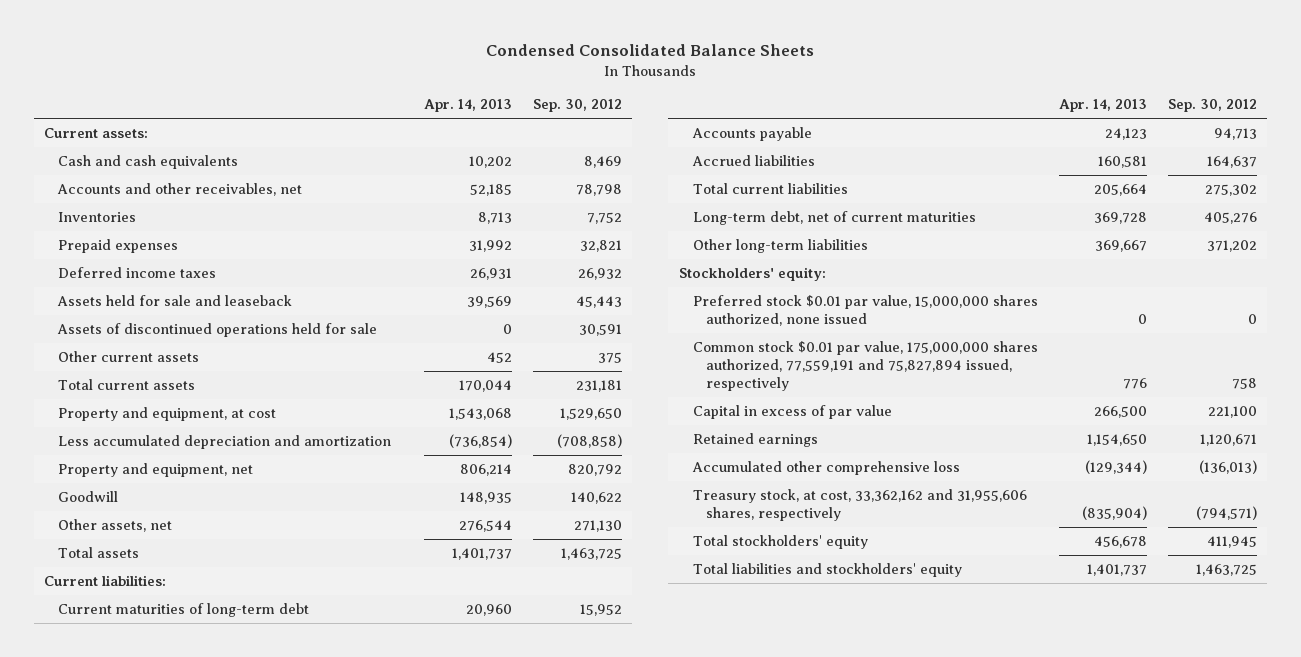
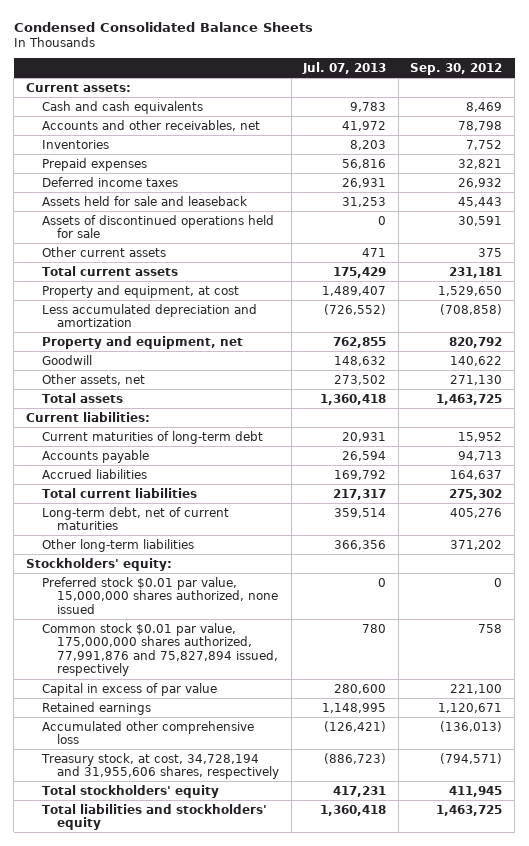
- | Apr. 14, 2013 | Sep. 30, 2012
+ | Jul. 07, 2013 | Sep. 30, 2012
- Common stock $0.01 par value, 175,000,000 shares authorized, 77,559,191 and 75,827,894 issued, respectively | 776 | 758
+ Common stock $0.01 par value, 175,000,000 shares authorized, 77,991,876 and 75,827,894 issued, respectively | 780 | 758
- Treasury stock, at cost, 33,362,162 and 31,955,606 shares, respectively | (835,904) | (794,571)
+ Treasury stock, at cost, 34,728,194 and 31,955,606 shares, respectively | (886,723) | (794,571)

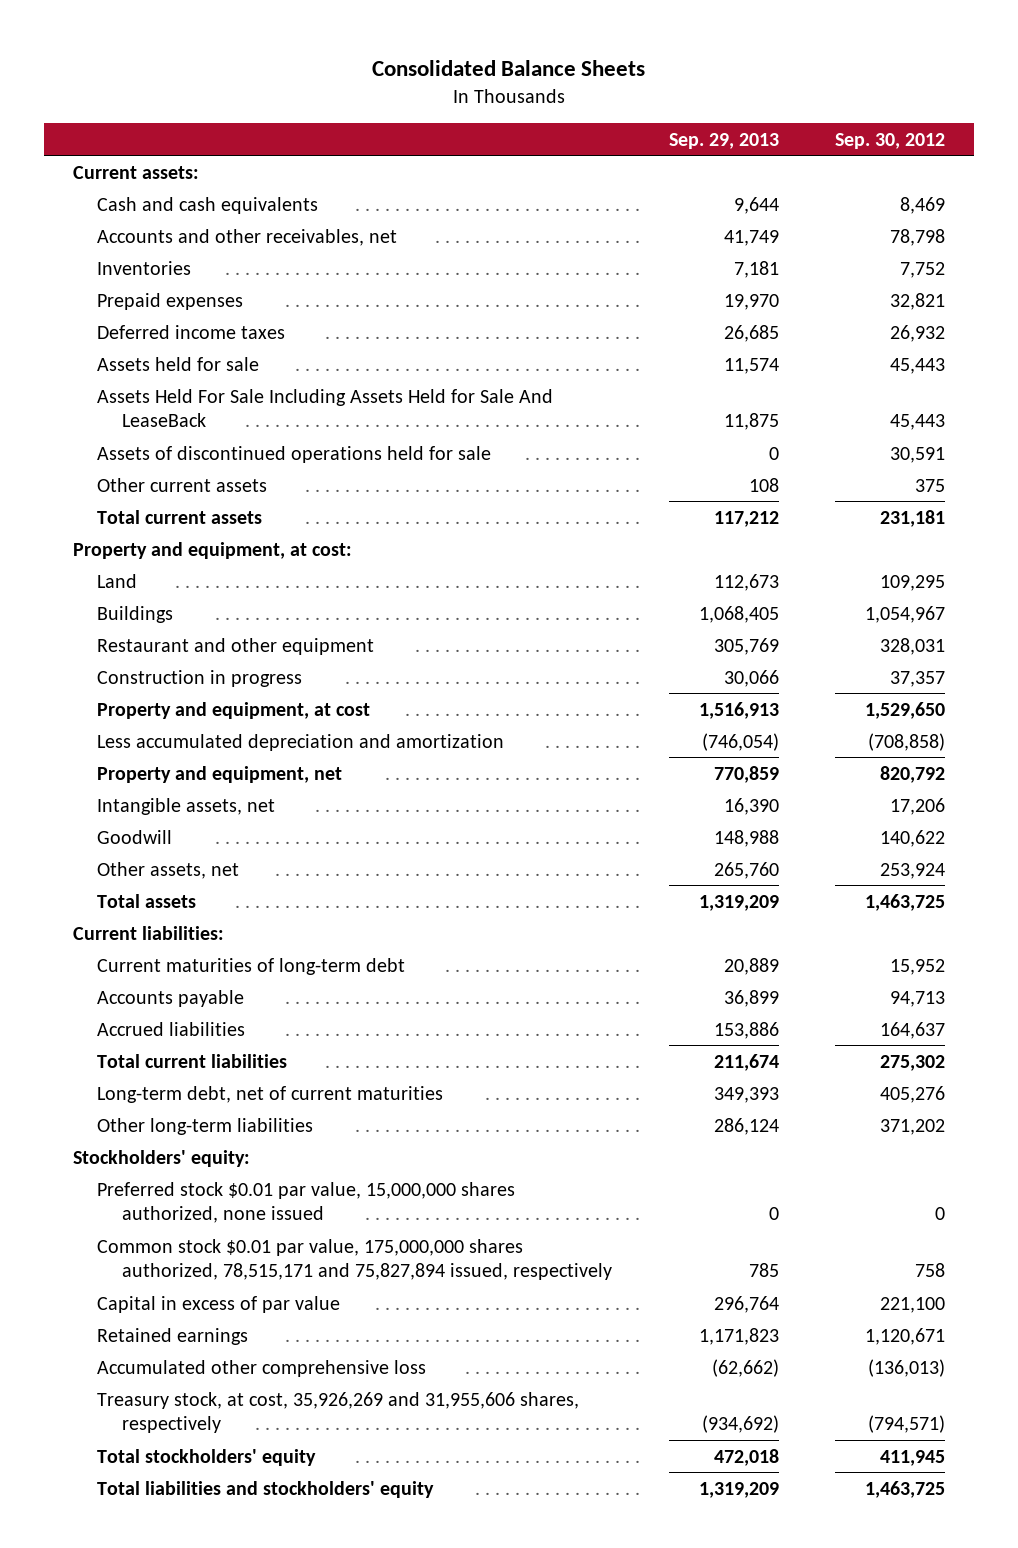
- Condensed Consolidated Balance Sheets
+ Consolidated Balance Sheets
- | Jul. 07, 2013 | Sep. 30, 2012
+ | Sep. 29, 2013 | Sep. 30, 2012
- Assets held for sale and leaseback | 31,253 | 45,443
+ Assets held for sale | 11,574 | 45,443
+ Assets Held For Sale Including Assets Held for Sale And LeaseBack | 11,875 | 45,443
+ Property and equipment, at cost:
+ Land | 112,673 | 109,295
+ Buildings | 1,068,405 | 1,054,967
+ Restaurant and other equipment | 305,769 | 328,031
+ Construction in progress | 30,066 | 37,357
+ Intangible assets, net | 16,390 | 17,206
- Other assets, net | 273,502 | 271,130
+ Other assets, net | 265,760 | 253,924
- Common stock $0.01 par value, 175,000,000 shares authorized, 77,991,876 and 75,827,894 issued, respectively | 780 | 758
+ Common stock $0.01 par value, 175,000,000 shares authorized, 78,515,171 and 75,827,894 issued, respectively | 785 | 758
- Treasury stock, at cost, 34,728,194 and 31,955,606 shares, respectively | (886,723) | (794,571)
+ Treasury stock, at cost, 35,926,269 and 31,955,606 shares, respectively | (934,692) | (794,571)

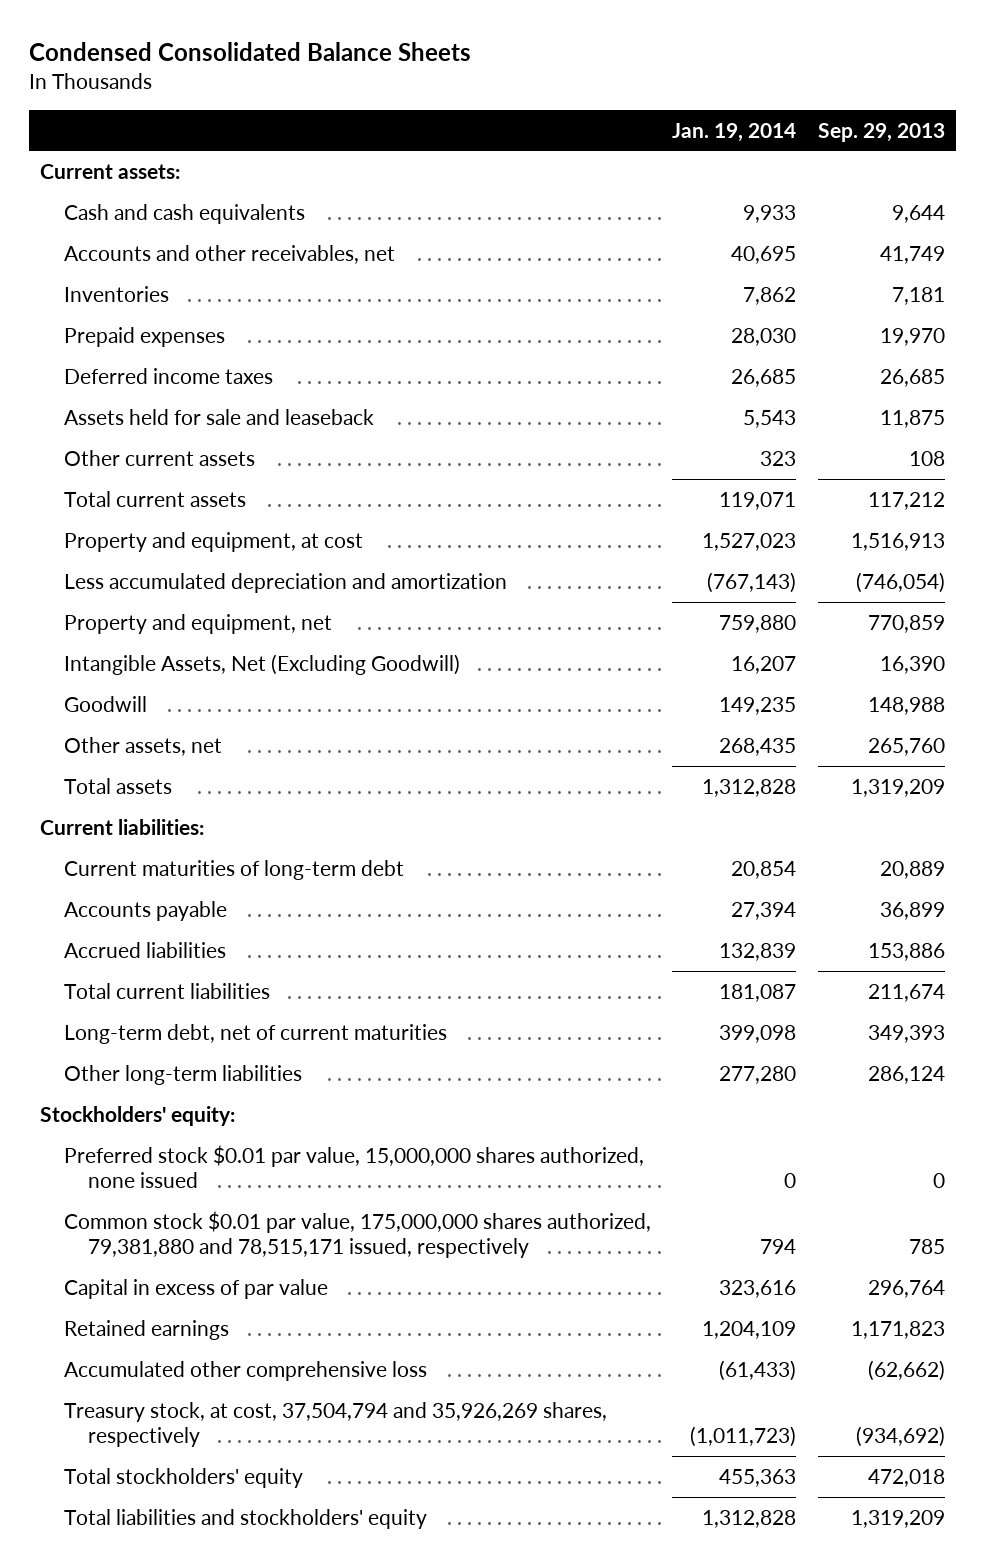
- Consolidated Balance Sheets
+ Condensed Consolidated Balance Sheets
- | Sep. 29, 2013 | Sep. 30, 2012
+ | Jan. 19, 2014 | Sep. 29, 2013
- Assets held for sale | 11,574 | 45,443
- Assets Held For Sale Including Assets Held for Sale And LeaseBack | 11,875 | 45,443
- Assets of discontinued operations held for sale | 0 | 30,591
+ Assets held for sale and leaseback | 5,543 | 11,875
- Property and equipment, at cost:
- Land | 112,673 | 109,295
- Buildings | 1,068,405 | 1,054,967
- Restaurant and other equipment | 305,769 | 328,031
- Construction in progress | 30,066 | 37,357
- Intangible assets, net | 16,390 | 17,206
+ Intangible Assets, Net (Excluding Goodwill) | 16,207 | 16,390
- Common stock $0.01 par value, 175,000,000 shares authorized, 78,515,171 and 75,827,894 issued, respectively | 785 | 758
+ Common stock $0.01 par value, 175,000,000 shares authorized, 79,381,880 and 78,515,171 issued, respectively | 794 | 785
- Treasury stock, at cost, 35,926,269 and 31,955,606 shares, respectively | (934,692) | (794,571)
+ Treasury stock, at cost, 37,504,794 and 35,926,269 shares, respectively | (1,011,723) | (934,692)

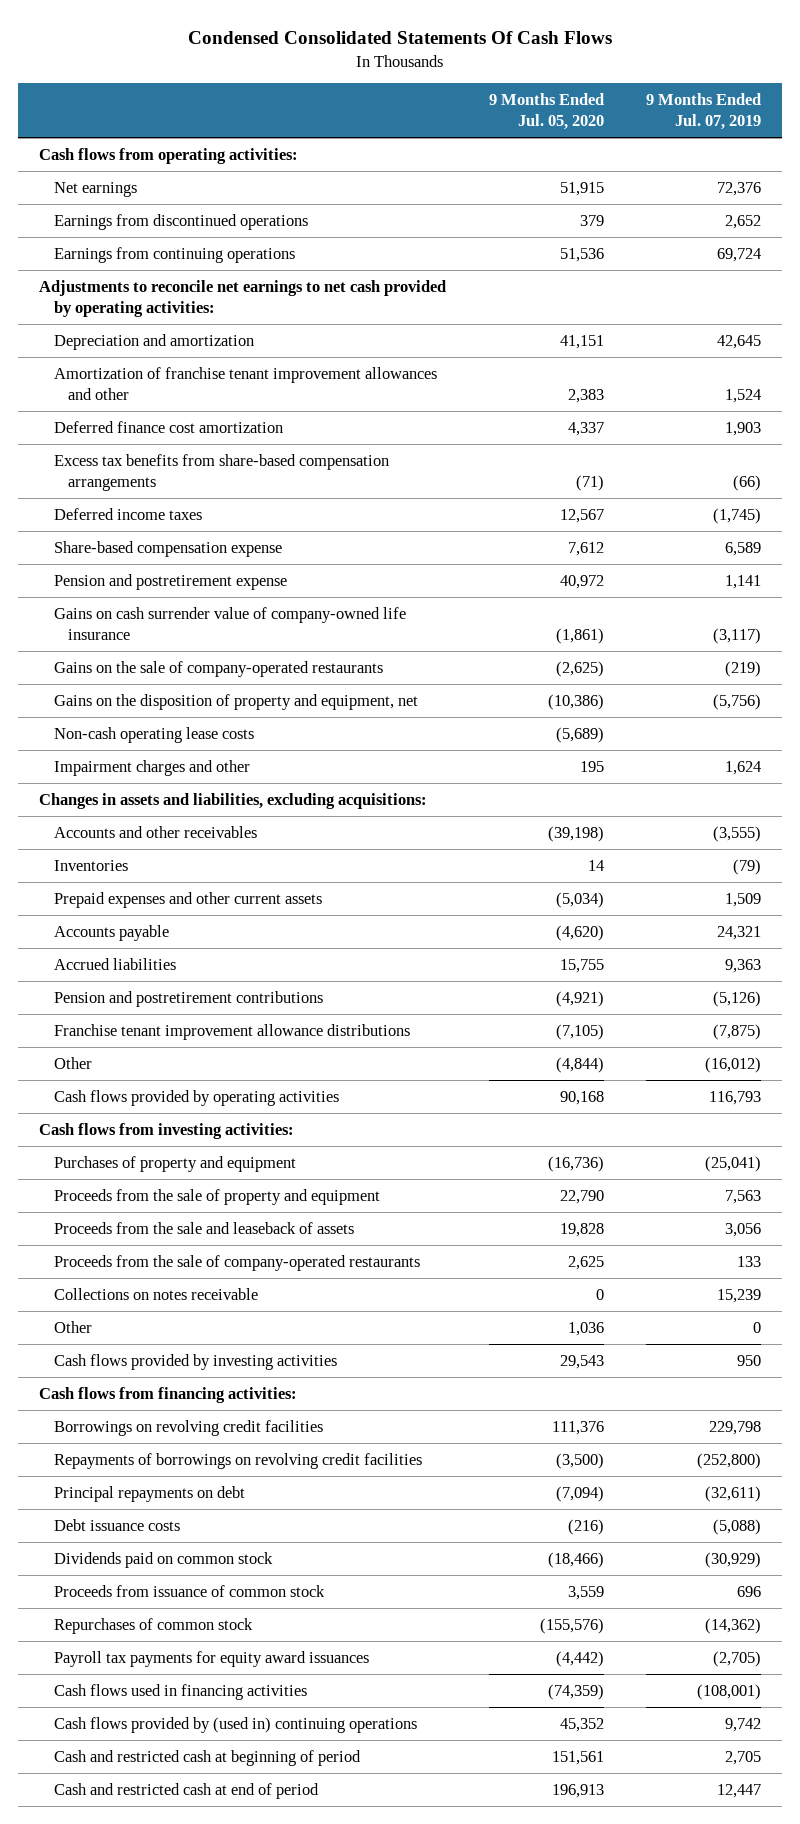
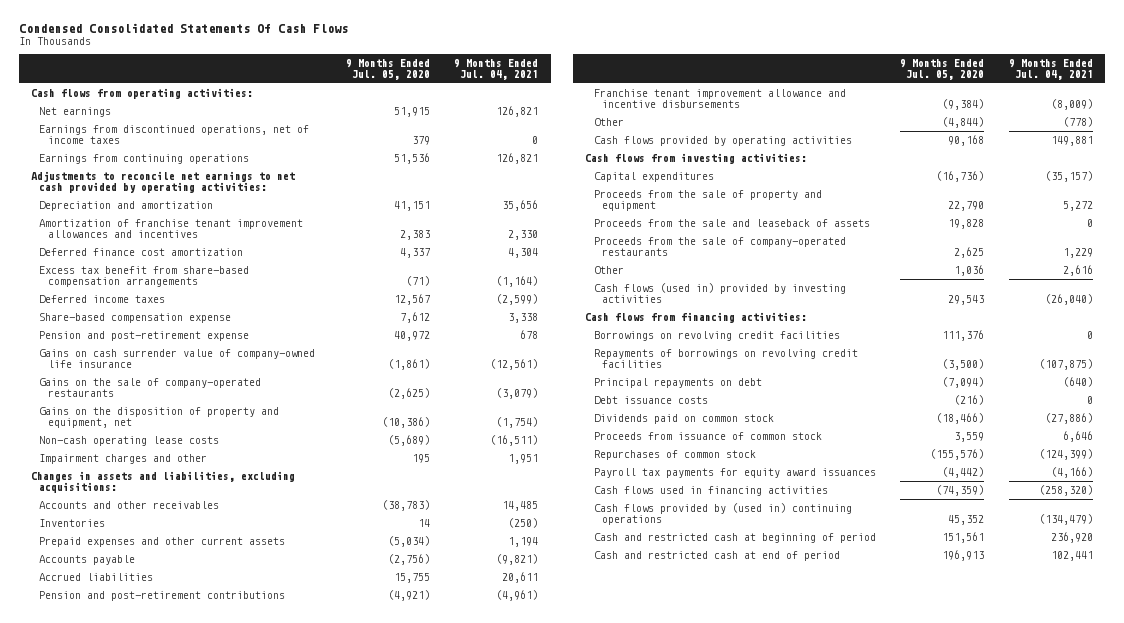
- | 9 Months Ended Jul. 05, 2020 | 9 Months Ended Jul. 07, 2019
+ | 9 Months Ended Jul. 05, 2020 | 9 Months Ended Jul. 04, 2021
- Earnings from discontinued operations | 379 | 2,652
+ Earnings from discontinued operations, net of income taxes | 379 | 0
- Amortization of franchise tenant improvement allowances and other | 2,383 | 1,524
+ Amortization of franchise tenant improvement allowances and incentives | 2,383 | 2,330
- Excess tax benefits from share-based compensation arrangements | (71) | (66)
+ Excess tax benefit from share-based compensation arrangements | (71) | (1,164)
- Pension and postretirement expense | 40,972 | 1,141
+ Pension and post-retirement expense | 40,972 | 678
- Accounts and other receivables | (39,198) | (3,555)
+ Accounts and other receivables | (38,783) | 14,485
- Accounts payable | (4,620) | 24,321
+ Accounts payable | (2,756) | (9,821)
- Pension and postretirement contributions | (4,921) | (5,126)
- Franchise tenant improvement allowance distributions | (7,105) | (7,875)
+ Pension and post-retirement contributions | (4,921) | (4,961)
+ Franchise tenant improvement allowance and incentive disbursements | (9,384) | (8,009)
- Purchases of property and equipment | (16,736) | (25,041)
+ Capital expenditures | (16,736) | (35,157)
- Collections on notes receivable | 0 | 15,239
- Cash flows provided by investing activities | 29,543 | 950
+ Cash flows (used in) provided by investing activities | 29,543 | (26,040)

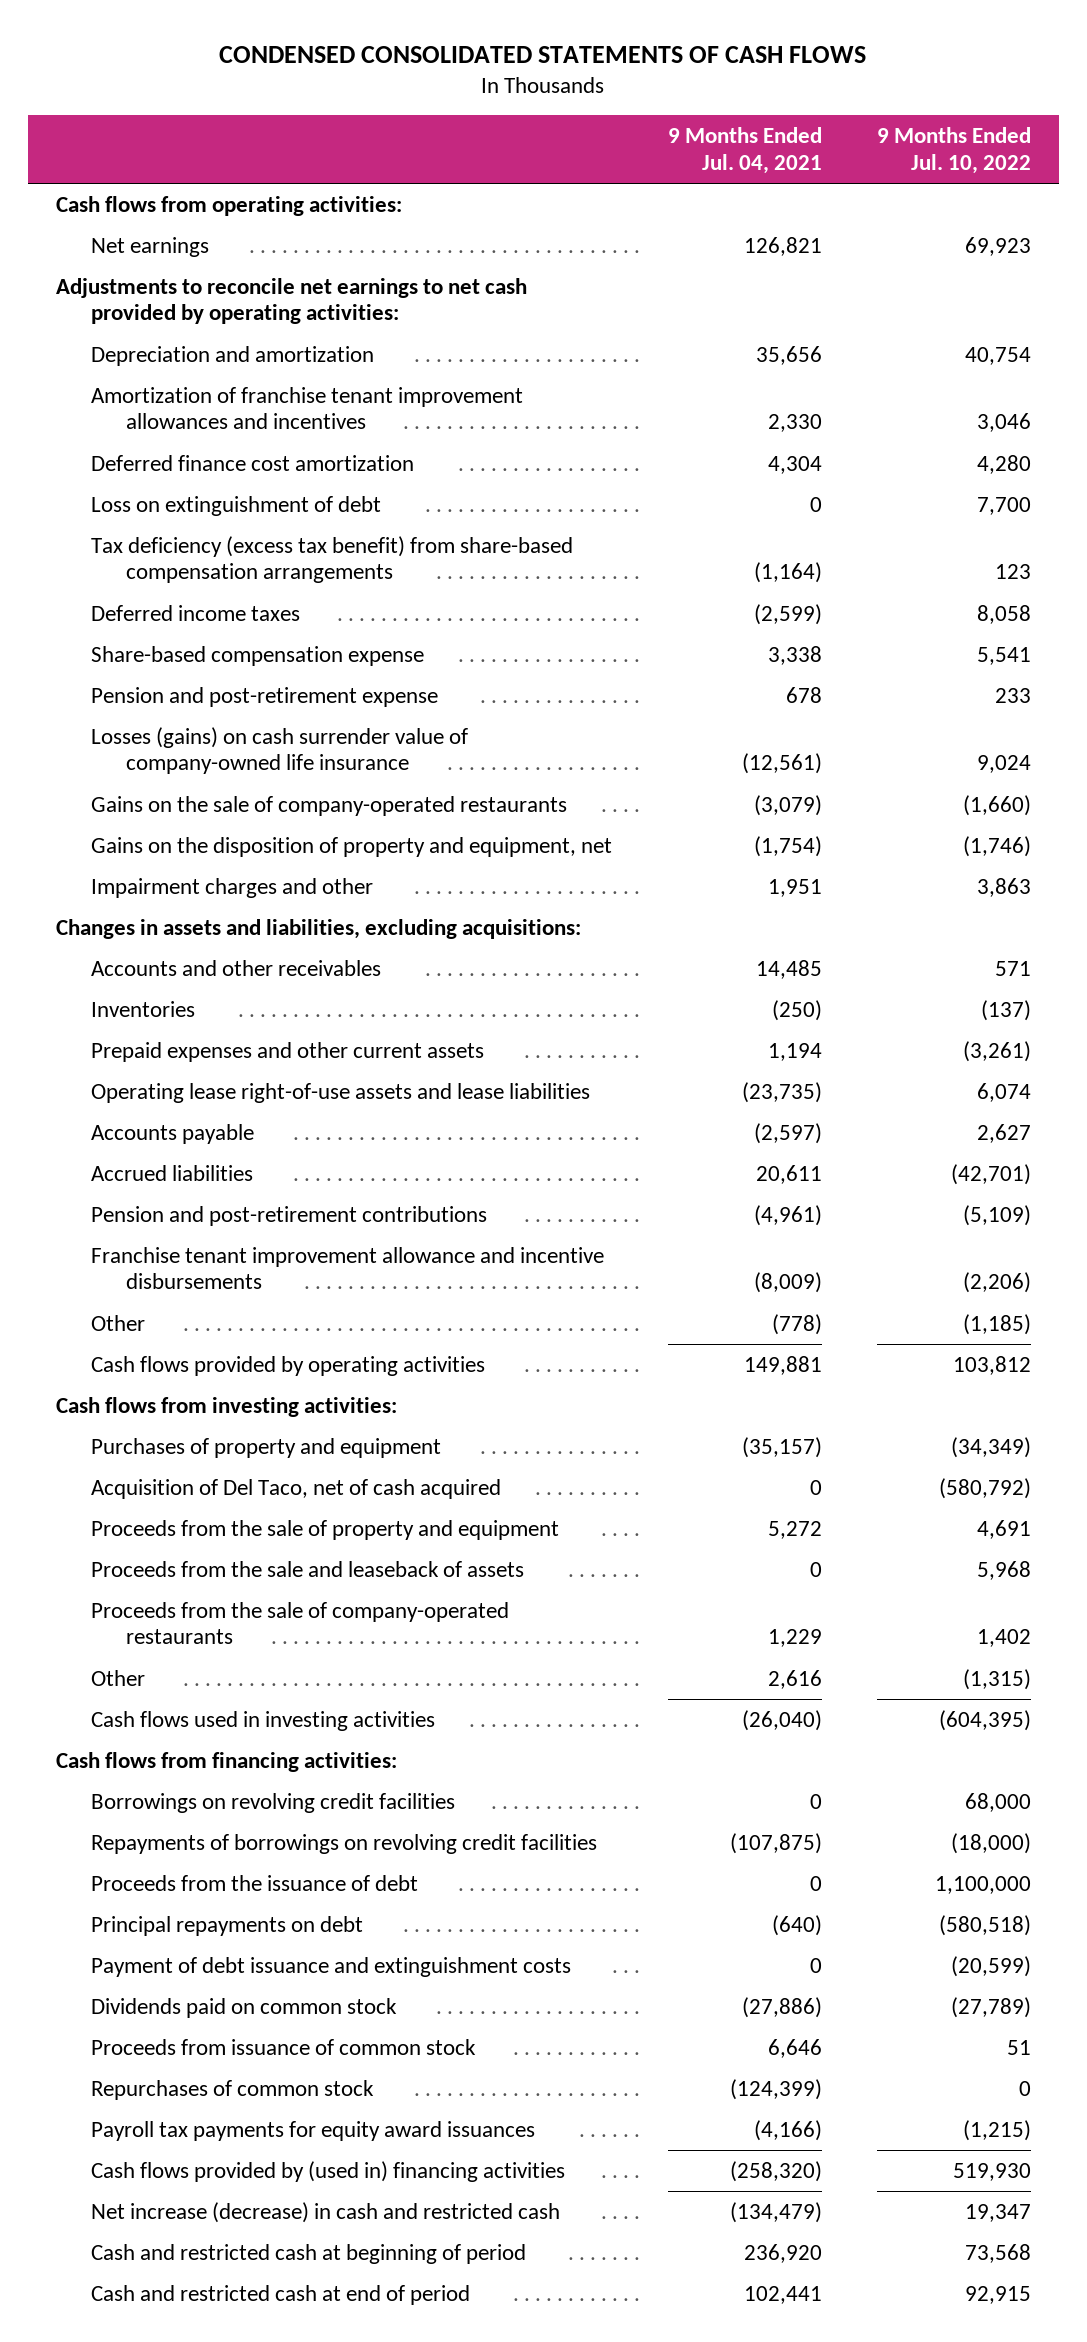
- Condensed Consolidated Statements Of Cash Flows
+ CONDENSED CONSOLIDATED STATEMENTS OF CASH FLOWS
- | 9 Months Ended Jul. 05, 2020 | 9 Months Ended Jul. 04, 2021
+ | 9 Months Ended Jul. 04, 2021 | 9 Months Ended Jul. 10, 2022
- Earnings from discontinued operations, net of income taxes | 379 | 0
- Earnings from continuing operations | 51,536 | 126,821
- Excess tax benefit from share-based compensation arrangements | (71) | (1,164)
+ Loss on extinguishment of debt | 0 | 7,700
+ Tax deficiency (excess tax benefit) from share-based compensation arrangements | (1,164) | 123
- Gains on cash surrender value of company-owned life insurance | (1,861) | (12,561)
+ Losses (gains) on cash surrender value of company-owned life insurance | (12,561) | 9,024
- Non-cash operating lease costs | (5,689) | (16,511)
- Accounts payable | (2,756) | (9,821)
+ Operating lease right-of-use assets and lease liabilities | (23,735) | 6,074
+ Accounts payable | (2,597) | 2,627
- Capital expenditures | (16,736) | (35,157)
+ Purchases of property and equipment | (35,157) | (34,349)
+ Acquisition of Del Taco, net of cash acquired | 0 | (580,792)
- Cash flows (used in) provided by investing activities | 29,543 | (26,040)
+ Cash flows used in investing activities | (26,040) | (604,395)
+ Proceeds from the issuance of debt | 0 | 1,100,000
- Debt issuance costs | (216) | 0
+ Payment of debt issuance and extinguishment costs | 0 | (20,599)
- Cash flows used in financing activities | (74,359) | (258,320)
- Cash flows provided by (used in) continuing operations | 45,352 | (134,479)
+ Cash flows provided by (used in) financing activities | (258,320) | 519,930
+ Net increase (decrease) in cash and restricted cash | (134,479) | 19,347

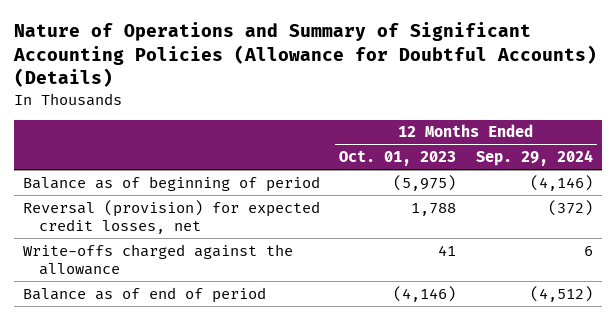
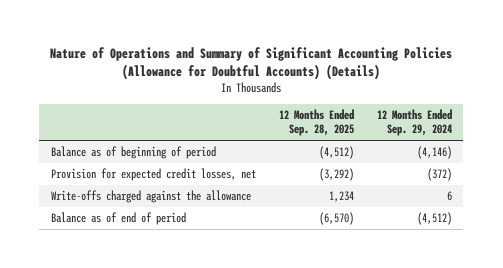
- | 12 Months Ended Oct. 01, 2023 | 12 Months Ended Sep. 29, 2024
+ | 12 Months Ended Sep. 28, 2025 | 12 Months Ended Sep. 29, 2024
- Reversal (provision) for expected credit losses, net | 1,788 | (372)
+ Provision for expected credit losses, net | (3,292) | (372)

